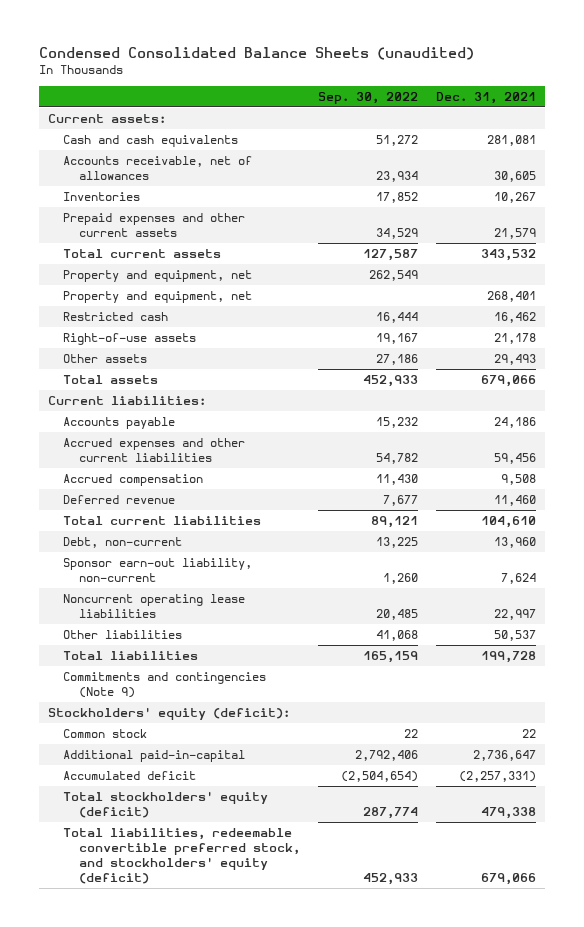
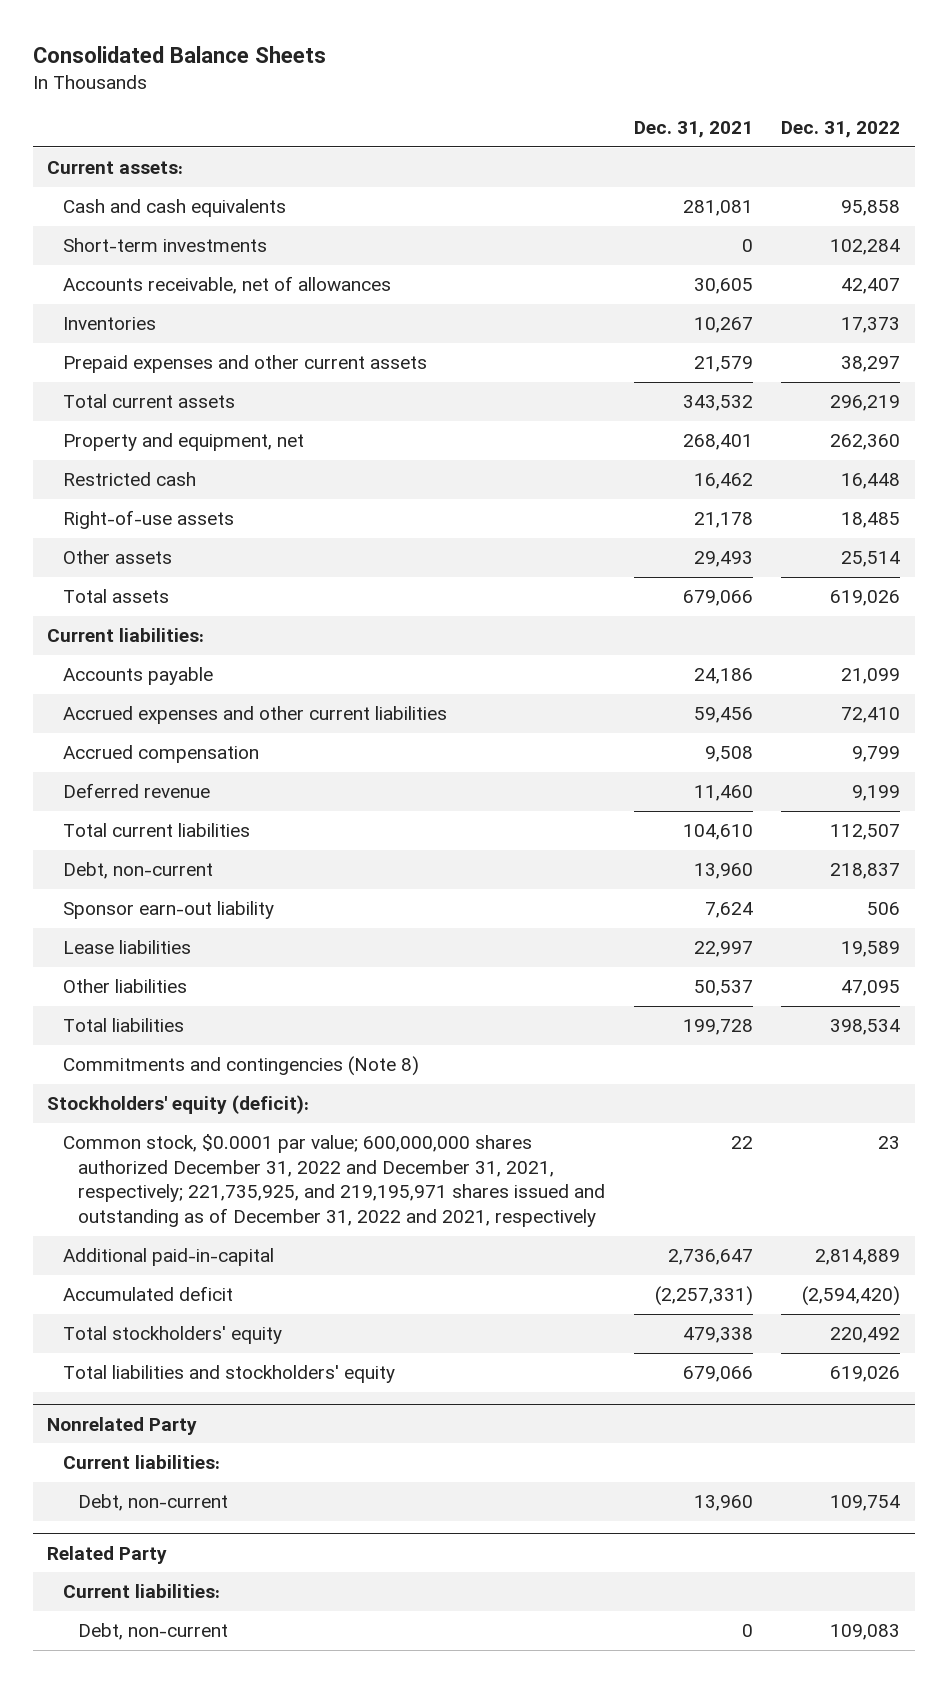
- Condensed Consolidated Balance Sheets (unaudited)
+ Consolidated Balance Sheets
- | Sep. 30, 2022 | Dec. 31, 2021
+ | Dec. 31, 2021 | Dec. 31, 2022
+ Short-term investments | 0 | 102,284
- Property and equipment, net | 262,549 |
- Sponsor earn-out liability, non-current | 1,260 | 7,624
- Noncurrent operating lease liabilities | 20,485 | 22,997
+ Sponsor earn-out liability | 7,624 | 506
+ Lease liabilities | 22,997 | 19,589
- Commitments and contingencies (Note 9)
+ Commitments and contingencies (Note 8)
- Common stock | 22 | 22
+ Common stock, $0.0001 par value; 600,000,000 shares authorized December 31, 2022 and December 31, 2021, respectively; 221,735,925, and 219,195,971 shares issued and outstanding as of December 31, 2022 and 2021, respectively | 22 | 23
- Total stockholders' equity (deficit) | 287,774 | 479,338
- Total liabilities, redeemable convertible preferred stock, and stockholders' equity (deficit) | 452,933 | 679,066
+ Total stockholders' equity | 479,338 | 220,492
+ Total liabilities and stockholders' equity | 679,066 | 619,026
+ Nonrelated Party
+ Current liabilities:
+ Debt, non-current | 13,960 | 109,754
+ Related Party
+ Current liabilities:
+ Debt, non-current | 0 | 109,083

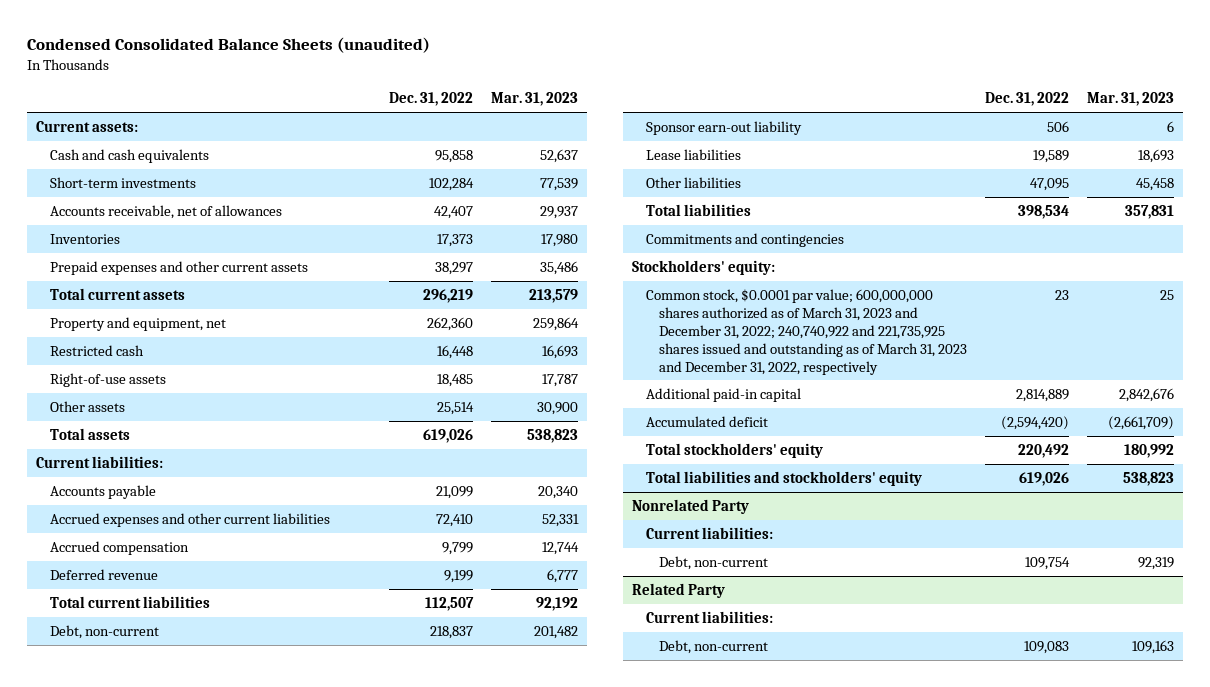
- Consolidated Balance Sheets
+ Condensed Consolidated Balance Sheets (unaudited)
- | Dec. 31, 2021 | Dec. 31, 2022
+ | Dec. 31, 2022 | Mar. 31, 2023
- Commitments and contingencies (Note 8)
- Stockholders' equity (deficit):
- Common stock, $0.0001 par value; 600,000,000 shares authorized December 31, 2022 and December 31, 2021, respectively; 221,735,925, and 219,195,971 shares issued and outstanding as of December 31, 2022 and 2021, respectively | 22 | 23
- Additional paid-in-capital | 2,736,647 | 2,814,889
+ Commitments and contingencies
+ Stockholders' equity:
+ Common stock, $0.0001 par value; 600,000,000 shares authorized as of March 31, 2023 and December 31, 2022; 240,740,922 and 221,735,925 shares issued and outstanding as of March 31, 2023 and December 31, 2022, respectively | 23 | 25
+ Additional paid-in capital | 2,814,889 | 2,842,676

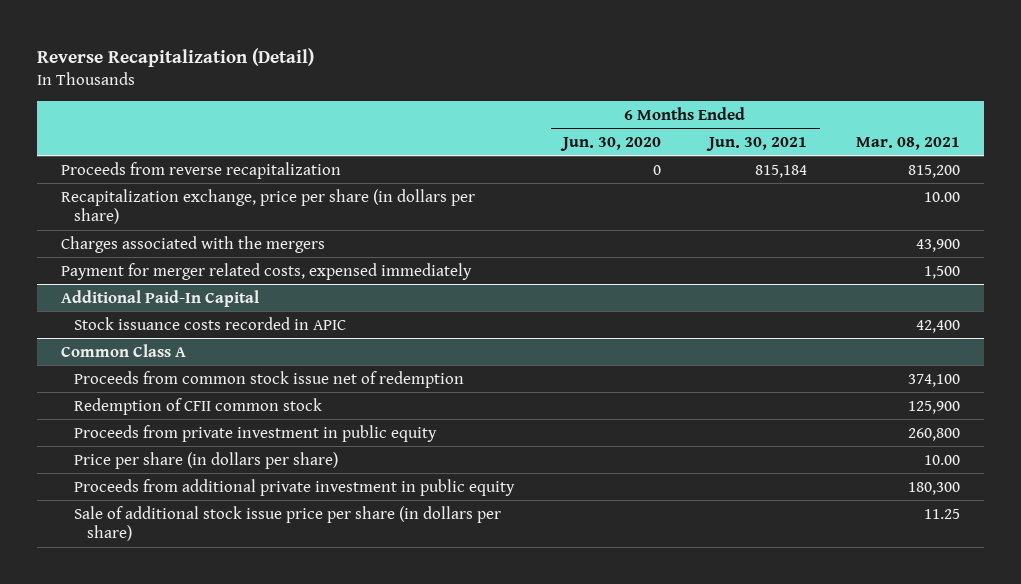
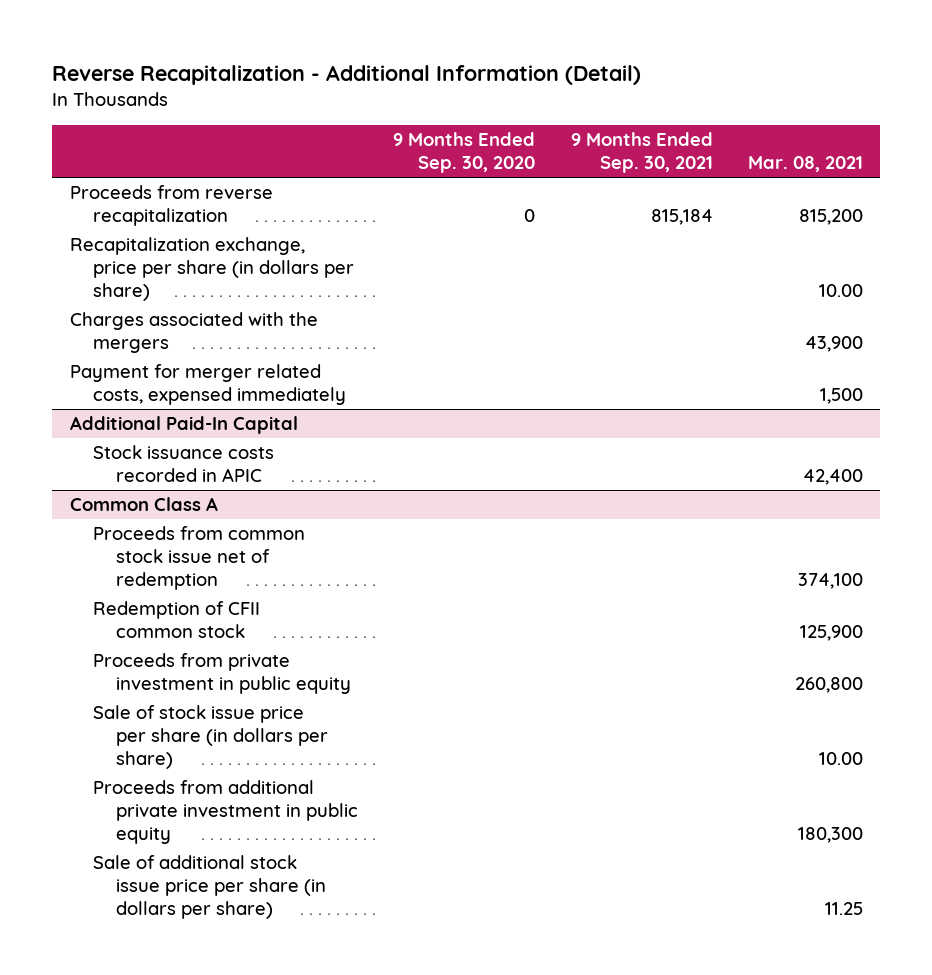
- Reverse Recapitalization (Detail)
+ Reverse Recapitalization - Additional Information (Detail)
- | 6 Months Ended Jun. 30, 2020 | 6 Months Ended Jun. 30, 2021 | Mar. 08, 2021
+ | 9 Months Ended Sep. 30, 2020 | 9 Months Ended Sep. 30, 2021 | Mar. 08, 2021
@ Common Class A
- Price per share (in dollars per share) | | | 10.00
+ Sale of stock issue price per share (in dollars per share) | | | 10.00

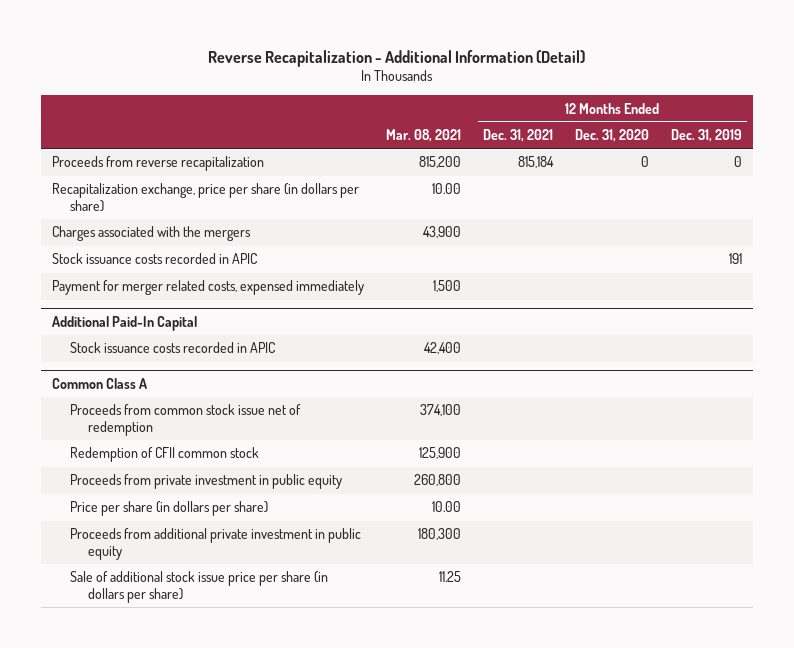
- | 9 Months Ended Sep. 30, 2020 | 9 Months Ended Sep. 30, 2021 | Mar. 08, 2021
+ | Mar. 08, 2021 | 12 Months Ended Dec. 31, 2021 | 12 Months Ended Dec. 31, 2020 | 12 Months Ended Dec. 31, 2019
+ Stock issuance costs recorded in APIC | | | | 191
@ Common Class A
- Sale of stock issue price per share (in dollars per share) | | | 10.00
+ Price per share (in dollars per share) | 10.00 | | |

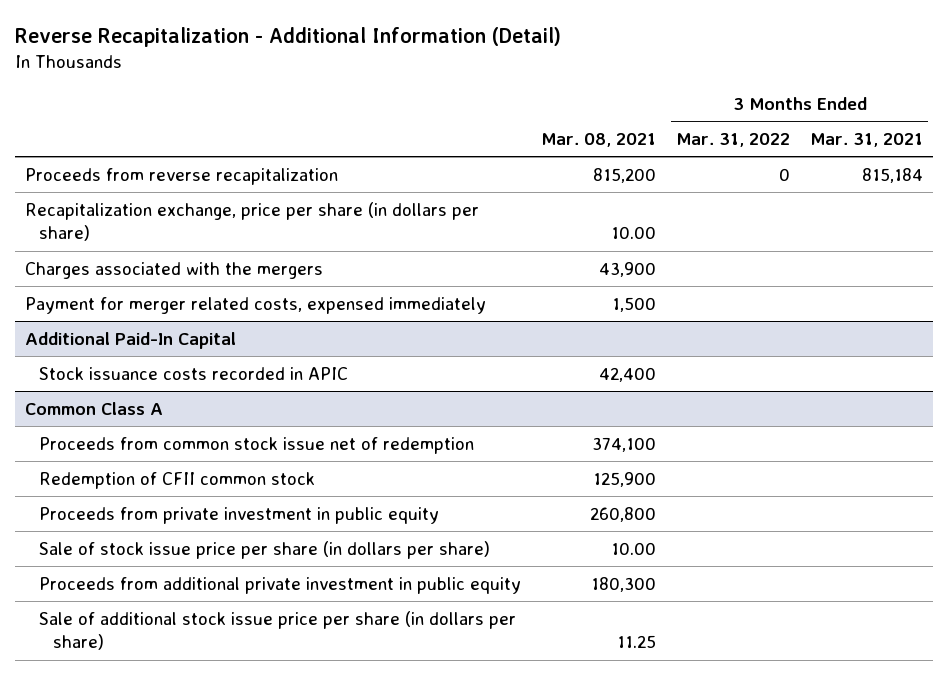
- | Mar. 08, 2021 | 12 Months Ended Dec. 31, 2021 | 12 Months Ended Dec. 31, 2020 | 12 Months Ended Dec. 31, 2019
+ | Mar. 08, 2021 | 3 Months Ended Mar. 31, 2022 | 3 Months Ended Mar. 31, 2021
- Stock issuance costs recorded in APIC | | | | 191
@ Common Class A
- Price per share (in dollars per share) | 10.00 | | |
+ Sale of stock issue price per share (in dollars per share) | 10.00 | |

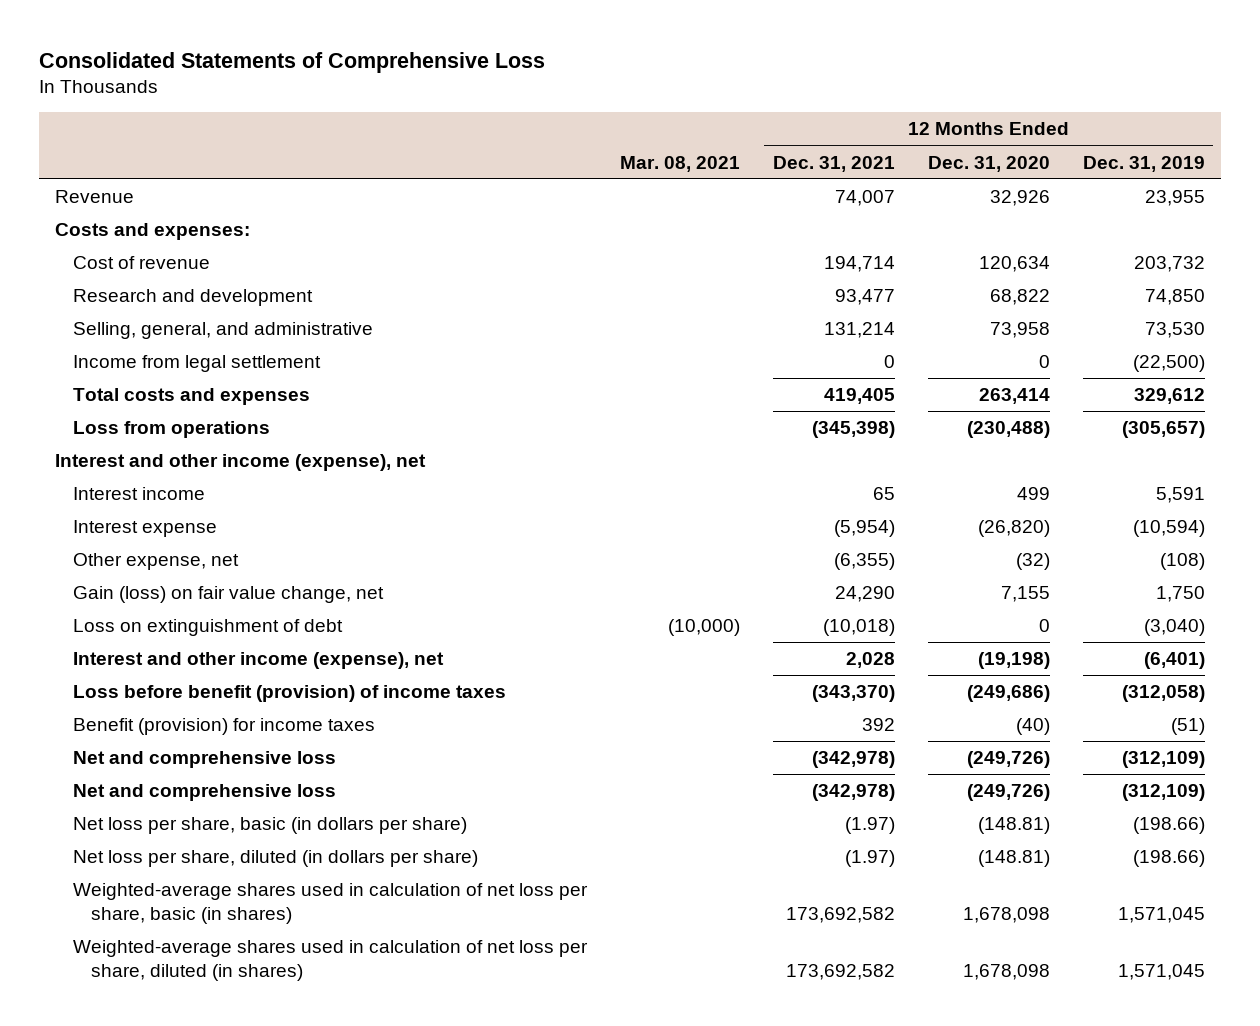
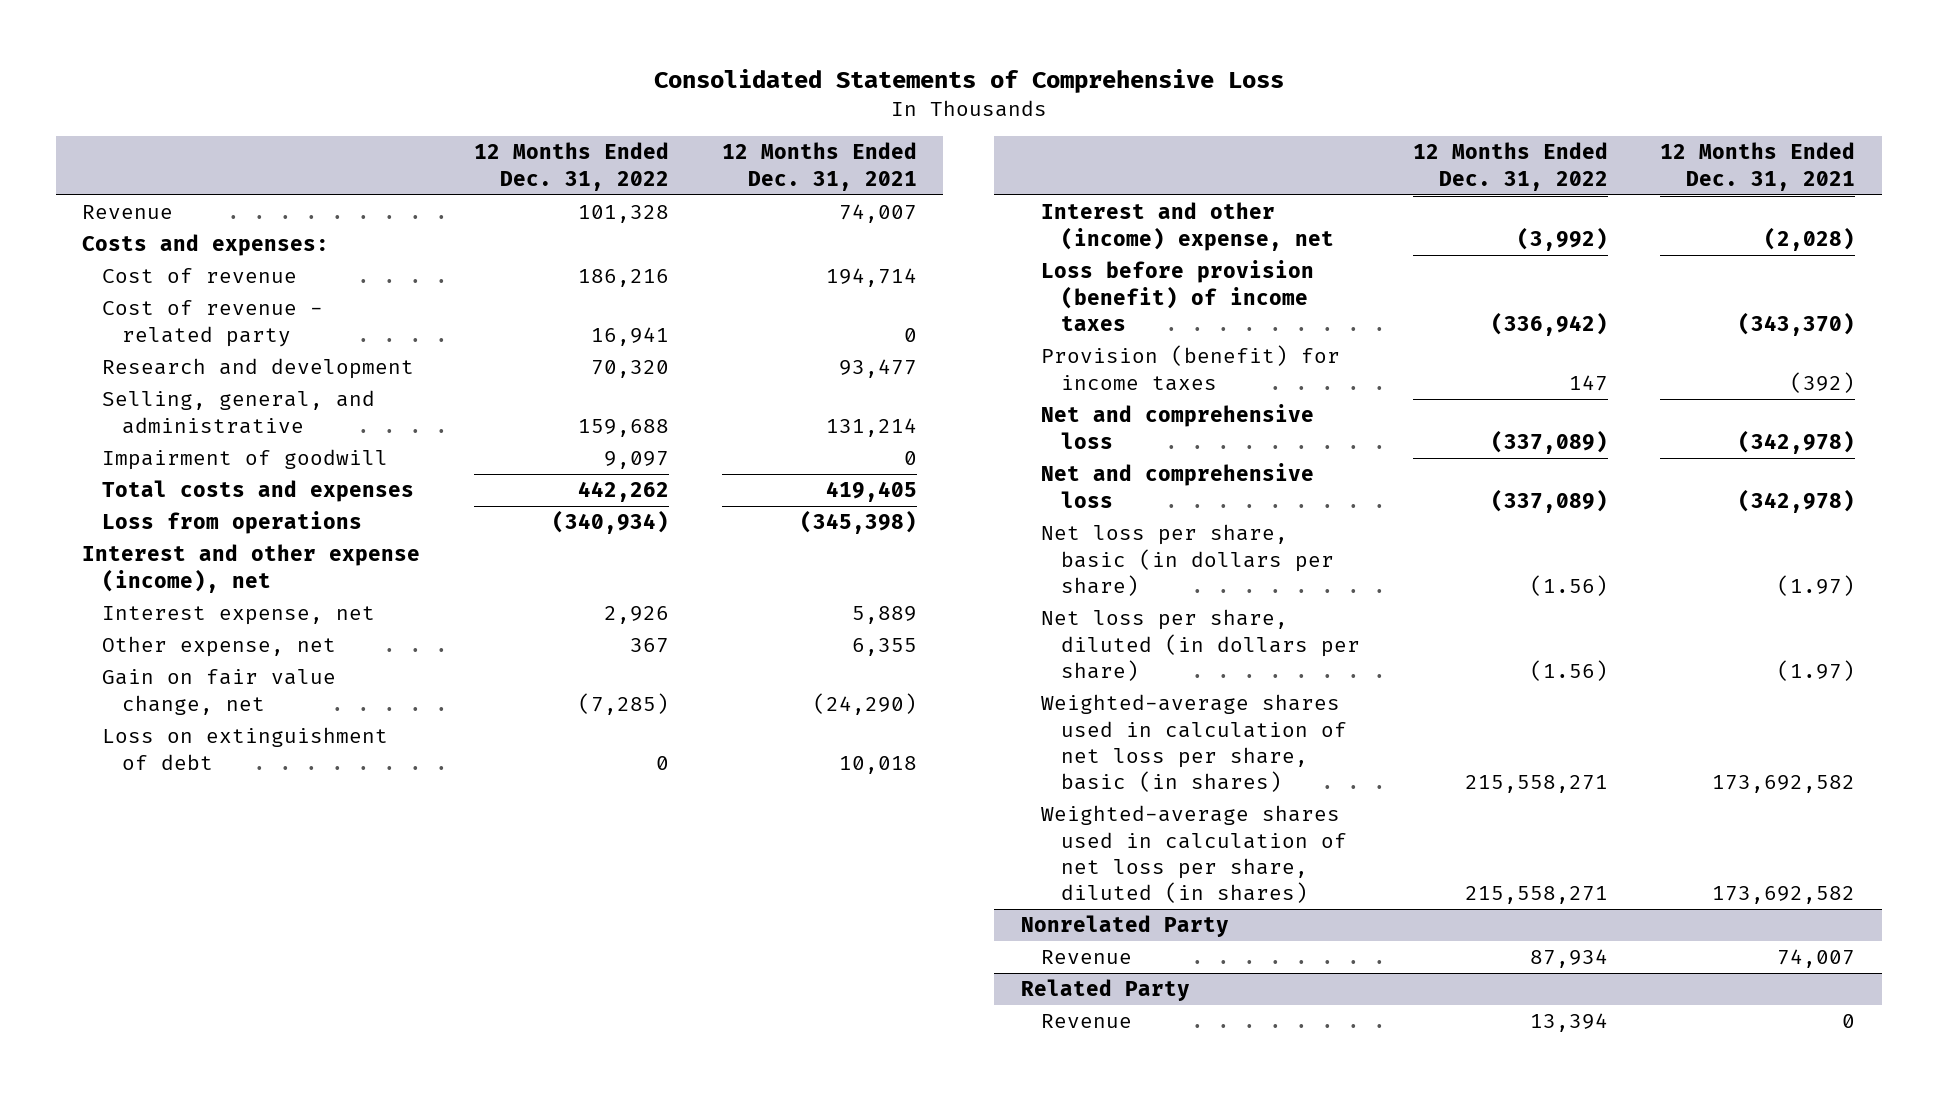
- | Mar. 08, 2021 | 12 Months Ended Dec. 31, 2021 | 12 Months Ended Dec. 31, 2020 | 12 Months Ended Dec. 31, 2019
+ | 12 Months Ended Dec. 31, 2022 | 12 Months Ended Dec. 31, 2021
+ Cost of revenue - related party | 16,941 | 0
- Income from legal settlement | | 0 | 0 | (22,500)
+ Impairment of goodwill | 9,097 | 0
- Interest and other income (expense), net
- Interest income | | 65 | 499 | 5,591
- Interest expense | | (5,954) | (26,820) | (10,594)
- Other expense, net | | (6,355) | (32) | (108)
- Gain (loss) on fair value change, net | | 24,290 | 7,155 | 1,750
- Loss on extinguishment of debt | (10,000) | (10,018) | 0 | (3,040)
- Interest and other income (expense), net | | 2,028 | (19,198) | (6,401)
- Loss before benefit (provision) of income taxes | | (343,370) | (249,686) | (312,058)
- Benefit (provision) for income taxes | | 392 | (40) | (51)
+ Interest and other expense (income), net
+ Interest expense, net | 2,926 | 5,889
+ Other expense, net | 367 | 6,355
+ Gain on fair value change, net | (7,285) | (24,290)
+ Loss on extinguishment of debt | 0 | 10,018
+ Interest and other (income) expense, net | (3,992) | (2,028)
+ Loss before provision (benefit) of income taxes | (336,942) | (343,370)
+ Provision (benefit) for income taxes | 147 | (392)
+ Nonrelated Party
+ Revenue | 87,934 | 74,007
+ Related Party
+ Revenue | 13,394 | 0

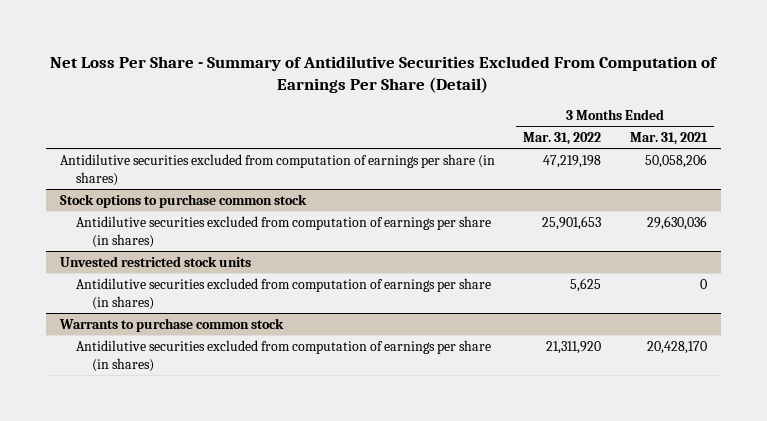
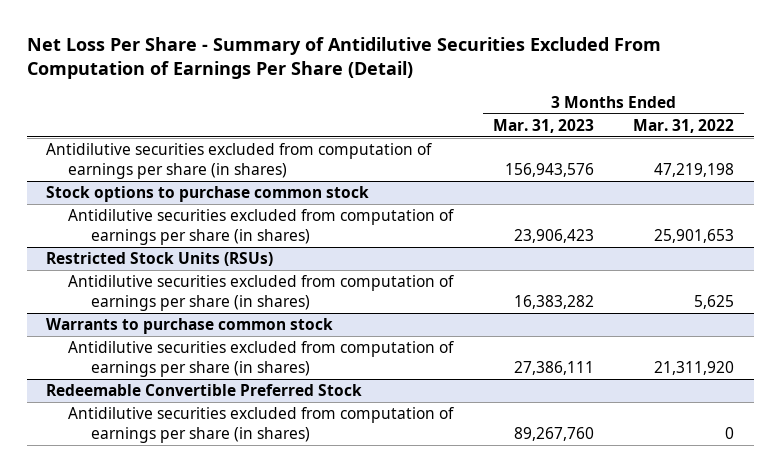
- | 3 Months Ended Mar. 31, 2022 | 3 Months Ended Mar. 31, 2021
+ | 3 Months Ended Mar. 31, 2023 | 3 Months Ended Mar. 31, 2022
- Unvested restricted stock units
+ Restricted Stock Units (RSUs)
+ Redeemable Convertible Preferred Stock
+ Antidilutive securities excluded from computation of earnings per share (in shares) | 89,267,760 | 0

